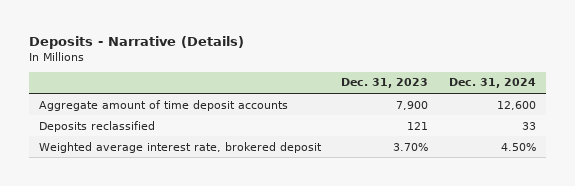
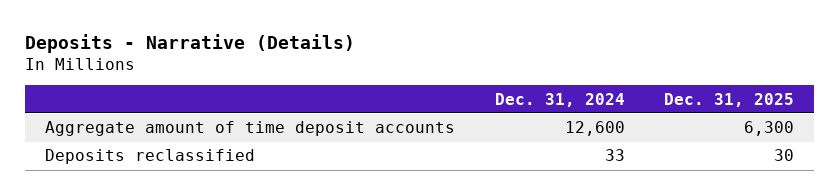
- | Dec. 31, 2023 | Dec. 31, 2024
+ | Dec. 31, 2024 | Dec. 31, 2025
- Weighted average interest rate, brokered deposit | 3.70% | 4.50%

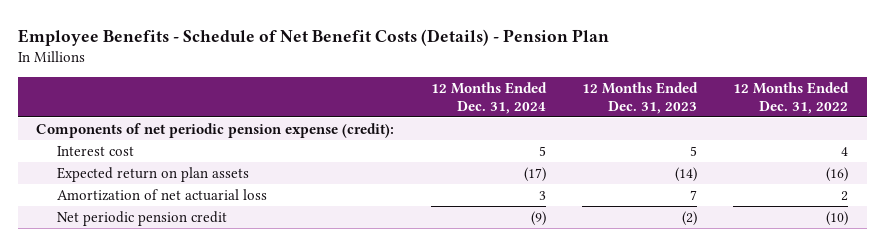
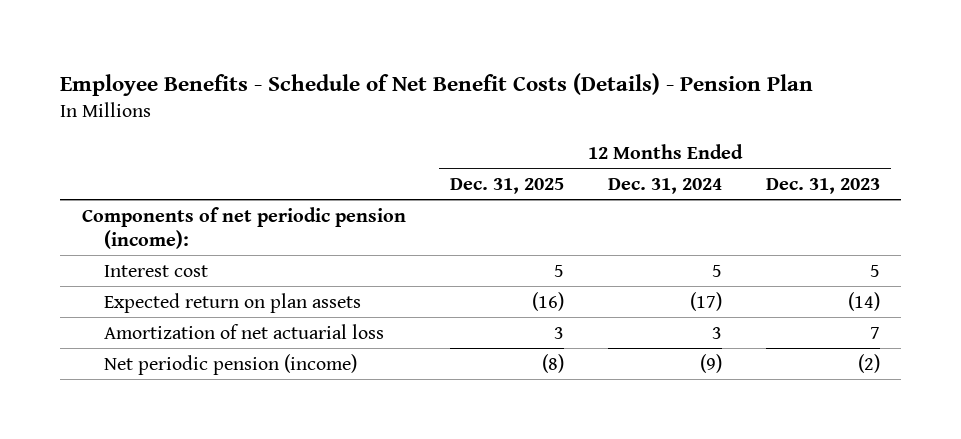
- | 12 Months Ended Dec. 31, 2024 | 12 Months Ended Dec. 31, 2023 | 12 Months Ended Dec. 31, 2022
+ | 12 Months Ended Dec. 31, 2025 | 12 Months Ended Dec. 31, 2024 | 12 Months Ended Dec. 31, 2023
- Components of net periodic pension expense (credit):
+ Components of net periodic pension (income):
- Net periodic pension credit | (9) | (2) | (10)
+ Net periodic pension (income) | (8) | (9) | (2)

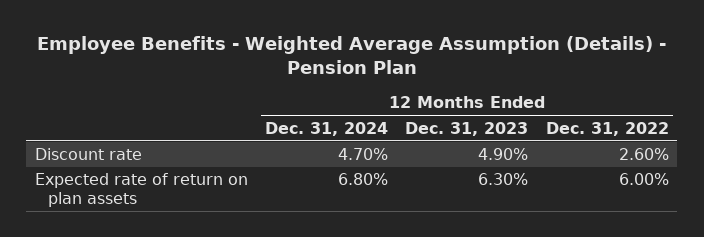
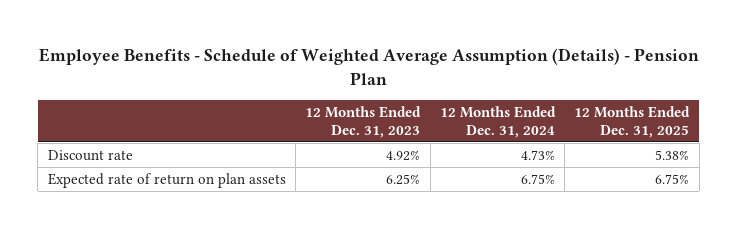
- Employee Benefits - Weighted Average Assumption (Details) - Pension Plan
+ Employee Benefits - Schedule of Weighted Average Assumption (Details) - Pension Plan
- | 12 Months Ended Dec. 31, 2024 | 12 Months Ended Dec. 31, 2023 | 12 Months Ended Dec. 31, 2022
+ | 12 Months Ended Dec. 31, 2023 | 12 Months Ended Dec. 31, 2024 | 12 Months Ended Dec. 31, 2025
- Discount rate | 4.70% | 4.90% | 2.60%
- Expected rate of return on plan assets | 6.80% | 6.30% | 6.00%
+ Discount rate | 4.92% | 4.73% | 5.38%
+ Expected rate of return on plan assets | 6.25% | 6.75% | 6.75%

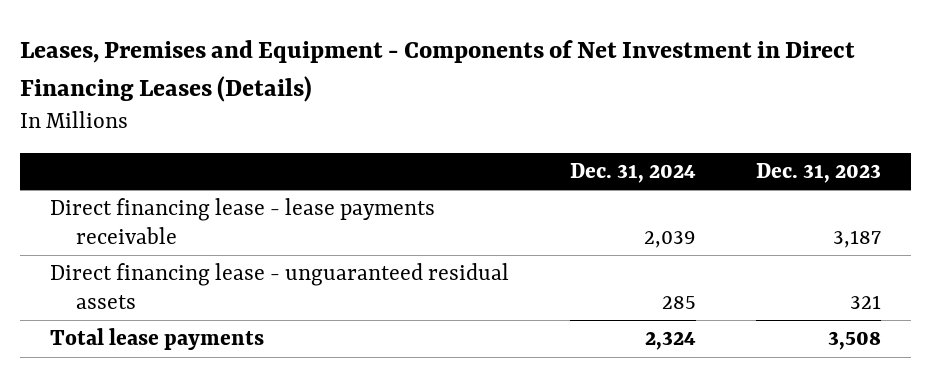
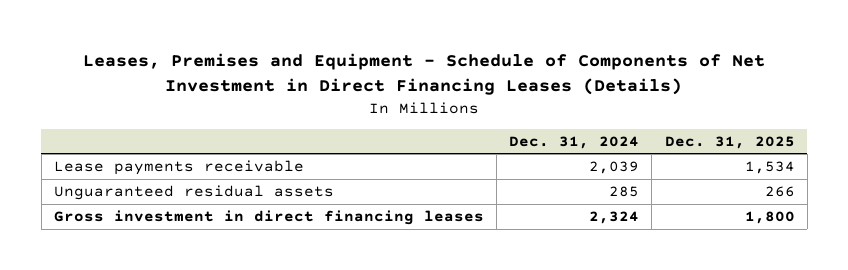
- Leases, Premises and Equipment - Components of Net Investment in Direct Financing Leases (Details)
+ Leases, Premises and Equipment - Schedule of Components of Net Investment in Direct Financing Leases (Details)
- | Dec. 31, 2024 | Dec. 31, 2023
+ | Dec. 31, 2024 | Dec. 31, 2025
- Direct financing lease - lease payments receivable | 2,039 | 3,187
- Direct financing lease - unguaranteed residual assets | 285 | 321
- Total lease payments | 2,324 | 3,508
+ Lease payments receivable | 2,039 | 1,534
+ Unguaranteed residual assets | 285 | 266
+ Gross investment in direct financing leases | 2,324 | 1,800

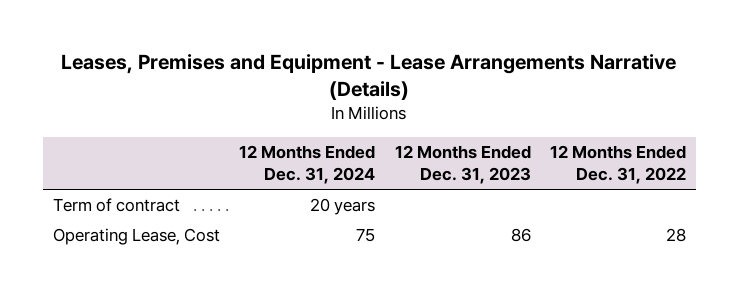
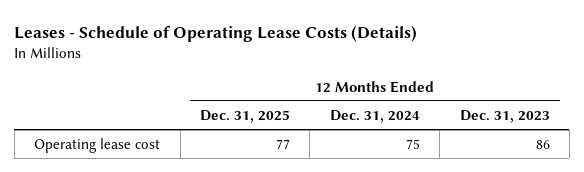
- Leases, Premises and Equipment - Lease Arrangements Narrative (Details)
+ Leases - Schedule of Operating Lease Costs (Details)
- | 12 Months Ended Dec. 31, 2024 | 12 Months Ended Dec. 31, 2023 | 12 Months Ended Dec. 31, 2022
+ | 12 Months Ended Dec. 31, 2025 | 12 Months Ended Dec. 31, 2024 | 12 Months Ended Dec. 31, 2023
- Term of contract | 20 years | |
- Operating Lease, Cost | 75 | 86 | 28
+ Operating lease cost | 77 | 75 | 86

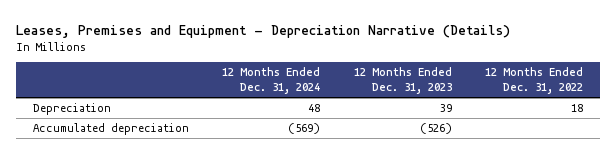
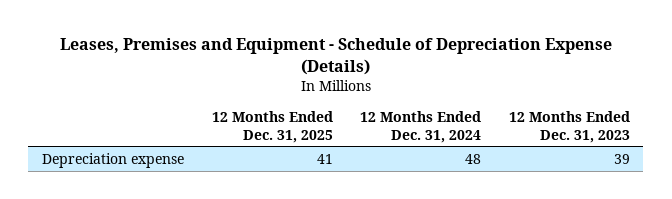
- Leases, Premises and Equipment - Depreciation Narrative (Details)
+ Leases, Premises and Equipment - Schedule of Depreciation Expense (Details)
- | 12 Months Ended Dec. 31, 2024 | 12 Months Ended Dec. 31, 2023 | 12 Months Ended Dec. 31, 2022
+ | 12 Months Ended Dec. 31, 2025 | 12 Months Ended Dec. 31, 2024 | 12 Months Ended Dec. 31, 2023
- Depreciation | 48 | 39 | 18
- Accumulated depreciation | (569) | (526) |
+ Depreciation expense | 41 | 48 | 39

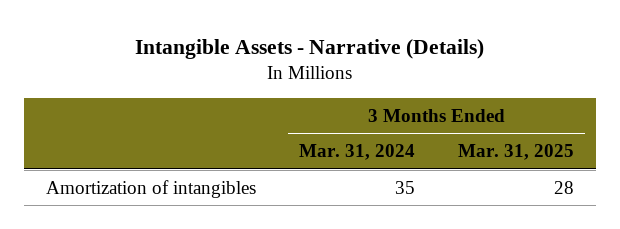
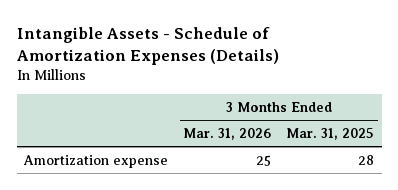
- Intangible Assets - Narrative (Details)
+ Intangible Assets - Schedule of Amortization Expenses (Details)
- | 3 Months Ended Mar. 31, 2024 | 3 Months Ended Mar. 31, 2025
+ | 3 Months Ended Mar. 31, 2026 | 3 Months Ended Mar. 31, 2025
- Amortization of intangibles | 35 | 28
+ Amortization expense | 25 | 28

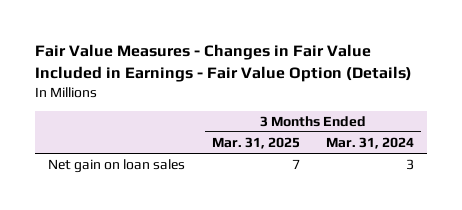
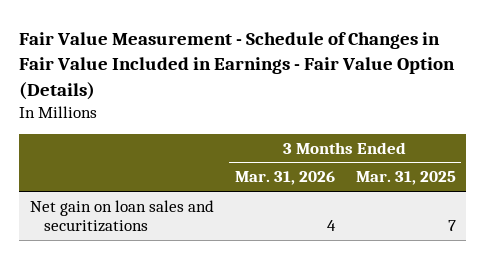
- Fair Value Measures - Changes in Fair Value Included in Earnings - Fair Value Option (Details)
+ Fair Value Measurement - Schedule of Changes in Fair Value Included in Earnings - Fair Value Option (Details)
- | 3 Months Ended Mar. 31, 2025 | 3 Months Ended Mar. 31, 2024
+ | 3 Months Ended Mar. 31, 2026 | 3 Months Ended Mar. 31, 2025
- Net gain on loan sales | 7 | 3
+ Net gain on loan sales and securitizations | 4 | 7

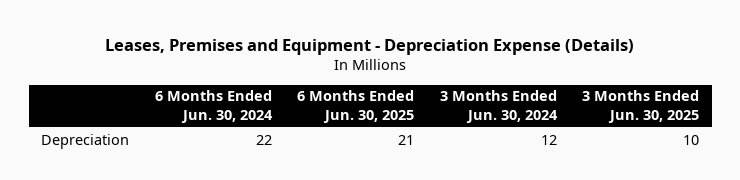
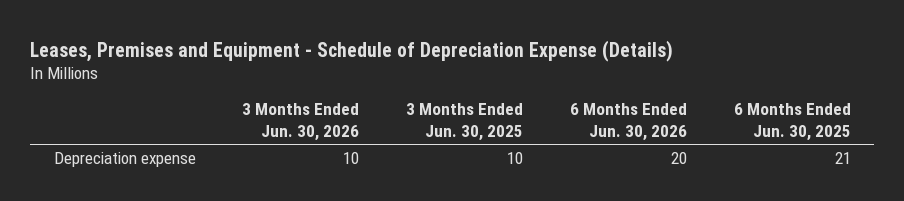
- Leases, Premises and Equipment - Depreciation Expense (Details)
+ Leases, Premises and Equipment - Schedule of Depreciation Expense (Details)
- | 6 Months Ended Jun. 30, 2024 | 6 Months Ended Jun. 30, 2025 | 3 Months Ended Jun. 30, 2024 | 3 Months Ended Jun. 30, 2025
+ | 3 Months Ended Jun. 30, 2026 | 3 Months Ended Jun. 30, 2025 | 6 Months Ended Jun. 30, 2026 | 6 Months Ended Jun. 30, 2025
- Depreciation | 22 | 21 | 12 | 10
+ Depreciation expense | 10 | 10 | 20 | 21

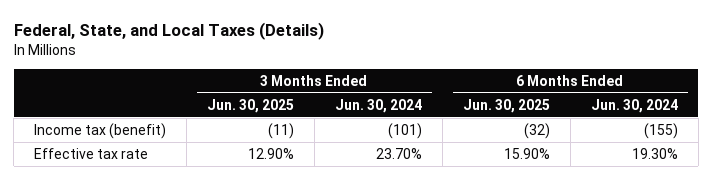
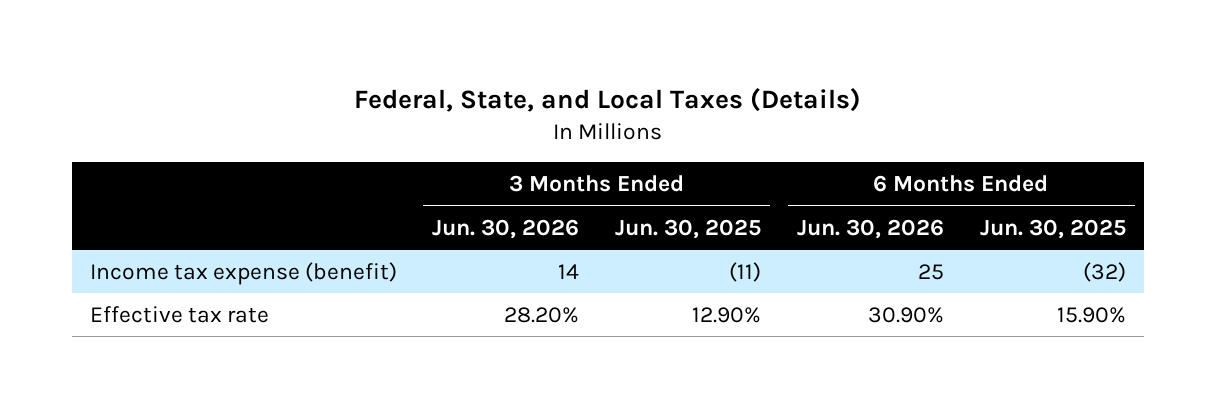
- | 3 Months Ended Jun. 30, 2025 | 3 Months Ended Jun. 30, 2024 | 6 Months Ended Jun. 30, 2025 | 6 Months Ended Jun. 30, 2024
+ | 3 Months Ended Jun. 30, 2026 | 3 Months Ended Jun. 30, 2025 | 6 Months Ended Jun. 30, 2026 | 6 Months Ended Jun. 30, 2025
- Income tax (benefit) | (11) | (101) | (32) | (155)
+ Income tax expense (benefit) | 14 | (11) | 25 | (32)

